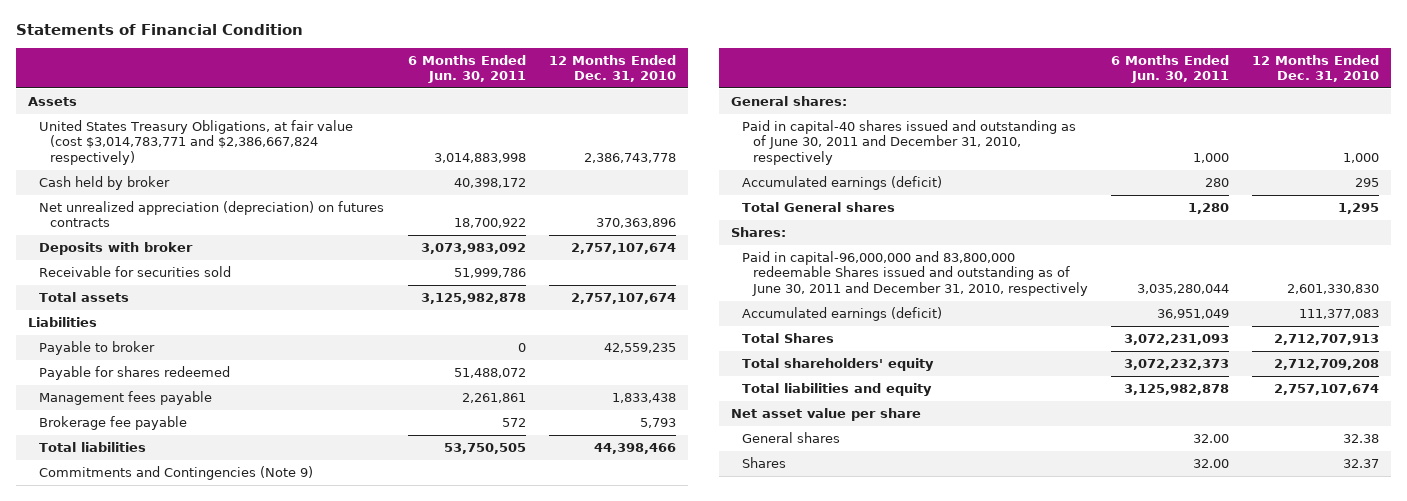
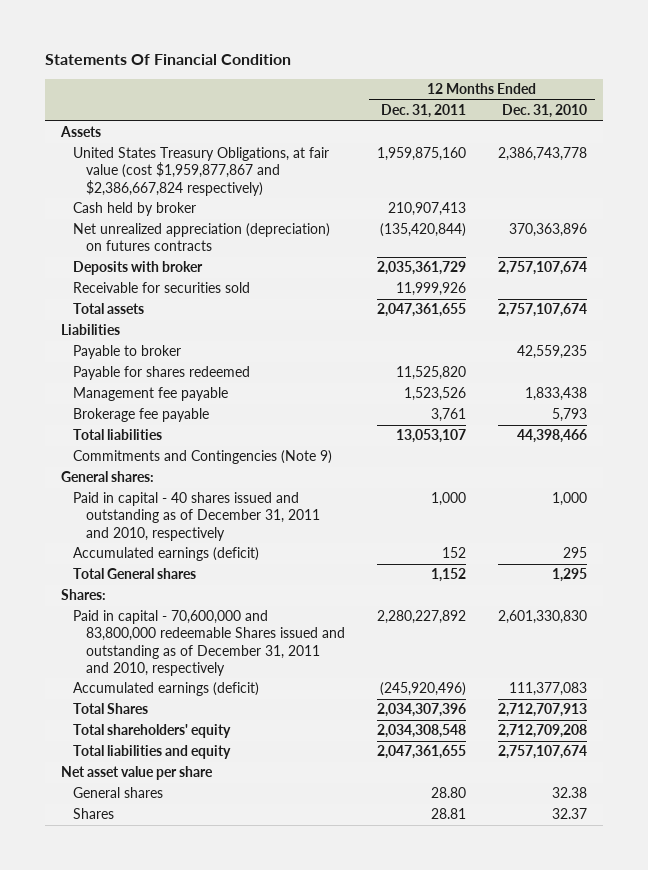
- Statements of Financial Condition
+ Statements Of Financial Condition
- | 6 Months Ended Jun. 30, 2011 | 12 Months Ended Dec. 31, 2010
+ | 12 Months Ended Dec. 31, 2011 | 12 Months Ended Dec. 31, 2010
- United States Treasury Obligations, at fair value (cost $3,014,783,771 and $2,386,667,824 respectively) | 3,014,883,998 | 2,386,743,778
+ United States Treasury Obligations, at fair value (cost $1,959,877,867 and $2,386,667,824 respectively) | 1,959,875,160 | 2,386,743,778
- Management fees payable | 2,261,861 | 1,833,438
+ Management fee payable | 1,523,526 | 1,833,438
- Paid in capital-40 shares issued and outstanding as of June 30, 2011 and December 31, 2010, respectively | 1,000 | 1,000
+ Paid in capital - 40 shares issued and outstanding as of December 31, 2011 and 2010, respectively | 1,000 | 1,000
- Paid in capital-96,000,000 and 83,800,000 redeemable Shares issued and outstanding as of June 30, 2011 and December 31, 2010, respectively | 3,035,280,044 | 2,601,330,830
+ Paid in capital - 70,600,000 and 83,800,000 redeemable Shares issued and outstanding as of December 31, 2011 and 2010, respectively | 2,280,227,892 | 2,601,330,830

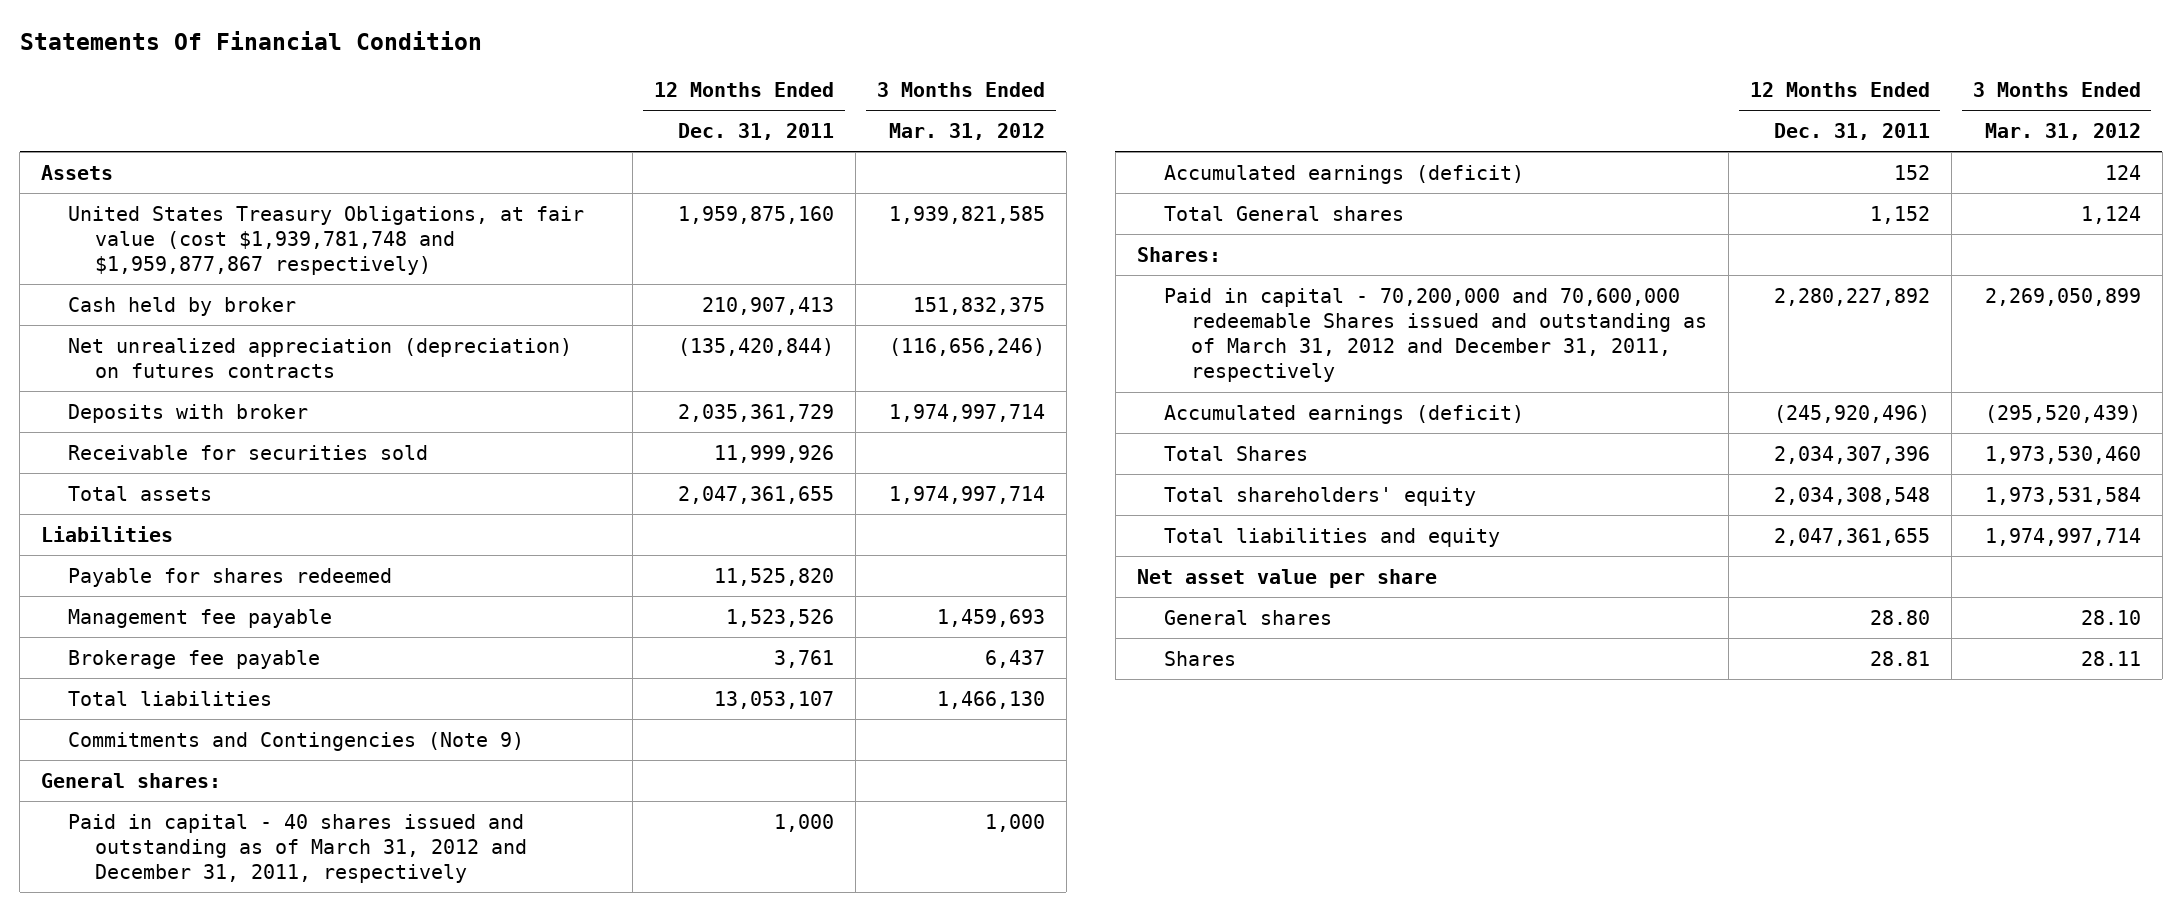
- | 12 Months Ended Dec. 31, 2011 | 12 Months Ended Dec. 31, 2010
+ | 12 Months Ended Dec. 31, 2011 | 3 Months Ended Mar. 31, 2012
- United States Treasury Obligations, at fair value (cost $1,959,877,867 and $2,386,667,824 respectively) | 1,959,875,160 | 2,386,743,778
+ United States Treasury Obligations, at fair value (cost $1,939,781,748 and $1,959,877,867 respectively) | 1,959,875,160 | 1,939,821,585
- Payable to broker | | 42,559,235
- Paid in capital - 40 shares issued and outstanding as of December 31, 2011 and 2010, respectively | 1,000 | 1,000
+ Paid in capital - 40 shares issued and outstanding as of March 31, 2012 and December 31, 2011, respectively | 1,000 | 1,000
- Paid in capital - 70,600,000 and 83,800,000 redeemable Shares issued and outstanding as of December 31, 2011 and 2010, respectively | 2,280,227,892 | 2,601,330,830
+ Paid in capital - 70,200,000 and 70,600,000 redeemable Shares issued and outstanding as of March 31, 2012 and December 31, 2011, respectively | 2,280,227,892 | 2,269,050,899

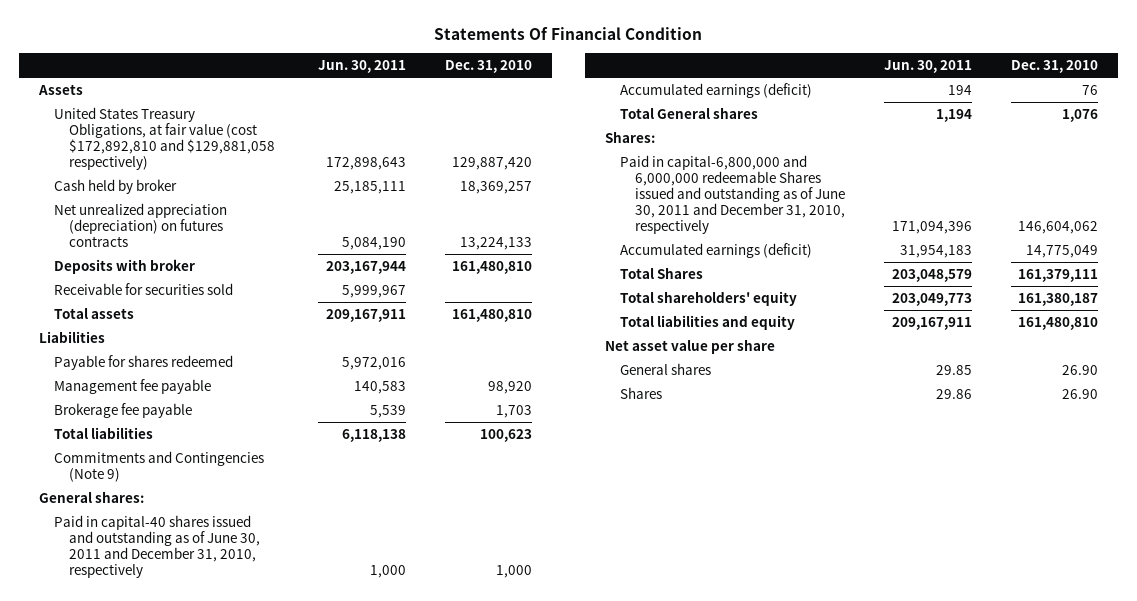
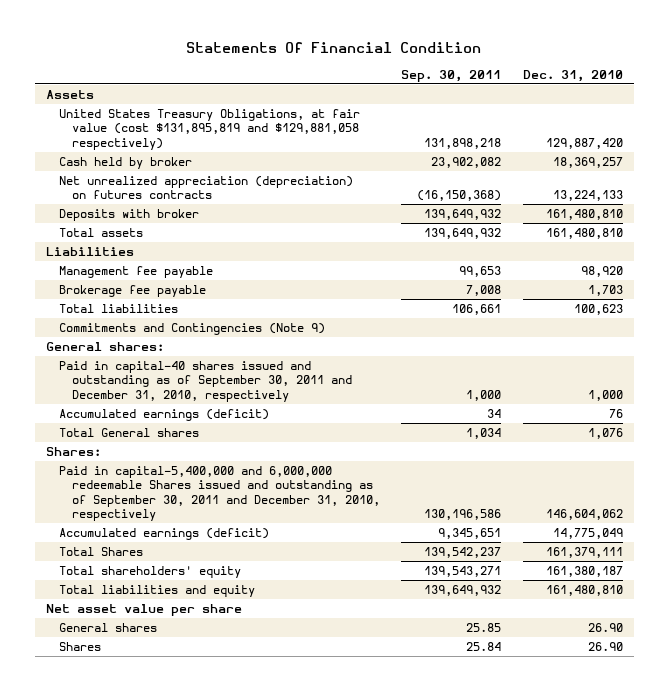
- | Jun. 30, 2011 | Dec. 31, 2010
+ | Sep. 30, 2011 | Dec. 31, 2010
- United States Treasury Obligations, at fair value (cost $172,892,810 and $129,881,058 respectively) | 172,898,643 | 129,887,420
+ United States Treasury Obligations, at fair value (cost $131,895,819 and $129,881,058 respectively) | 131,898,218 | 129,887,420
- Receivable for securities sold | 5,999,967 |
- Payable for shares redeemed | 5,972,016 |
- Paid in capital-40 shares issued and outstanding as of June 30, 2011 and December 31, 2010, respectively | 1,000 | 1,000
+ Paid in capital-40 shares issued and outstanding as of September 30, 2011 and December 31, 2010, respectively | 1,000 | 1,000
- Paid in capital-6,800,000 and 6,000,000 redeemable Shares issued and outstanding as of June 30, 2011 and December 31, 2010, respectively | 171,094,396 | 146,604,062
+ Paid in capital-5,400,000 and 6,000,000 redeemable Shares issued and outstanding as of September 30, 2011 and December 31, 2010, respectively | 130,196,586 | 146,604,062

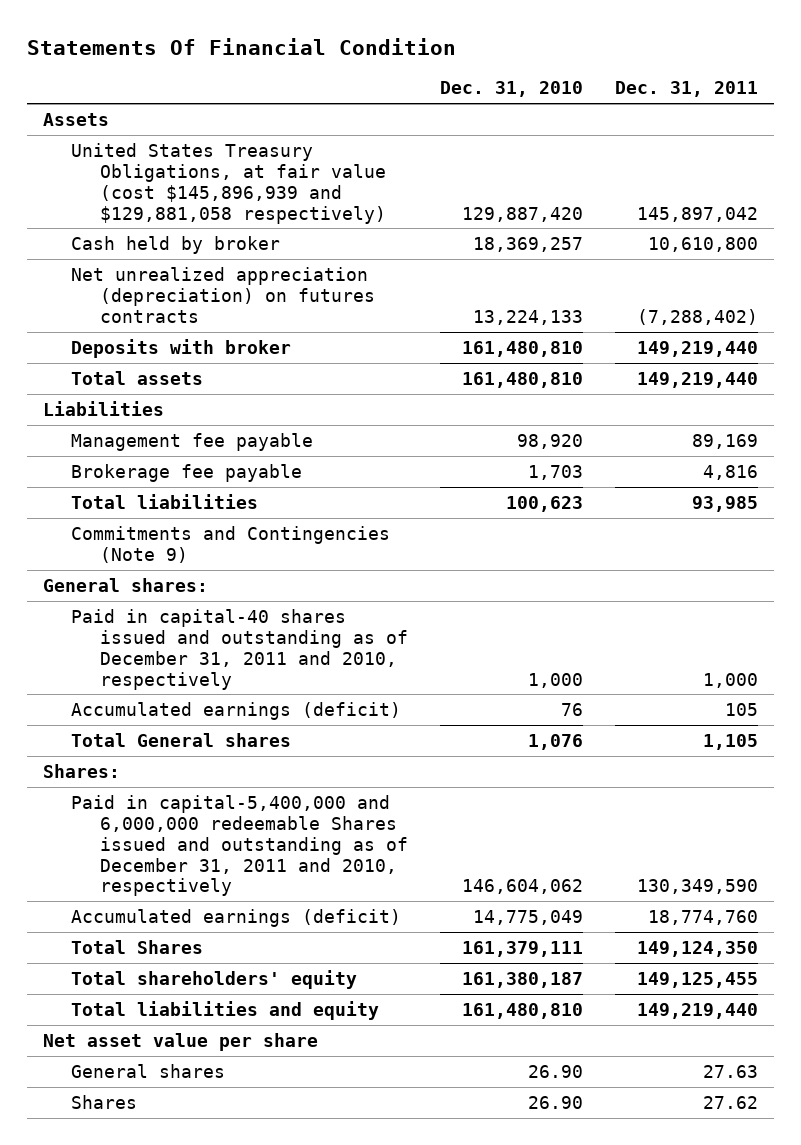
- | Sep. 30, 2011 | Dec. 31, 2010
+ | Dec. 31, 2010 | Dec. 31, 2011
- United States Treasury Obligations, at fair value (cost $131,895,819 and $129,881,058 respectively) | 131,898,218 | 129,887,420
+ United States Treasury Obligations, at fair value (cost $145,896,939 and $129,881,058 respectively) | 129,887,420 | 145,897,042
- Paid in capital-40 shares issued and outstanding as of September 30, 2011 and December 31, 2010, respectively | 1,000 | 1,000
+ Paid in capital-40 shares issued and outstanding as of December 31, 2011 and 2010, respectively | 1,000 | 1,000
- Paid in capital-5,400,000 and 6,000,000 redeemable Shares issued and outstanding as of September 30, 2011 and December 31, 2010, respectively | 130,196,586 | 146,604,062
+ Paid in capital-5,400,000 and 6,000,000 redeemable Shares issued and outstanding as of December 31, 2011 and 2010, respectively | 146,604,062 | 130,349,590

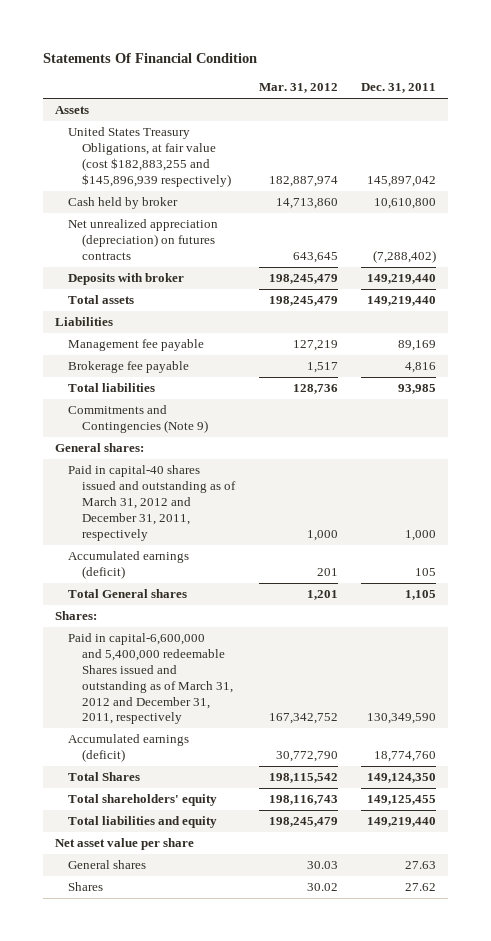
- | Dec. 31, 2010 | Dec. 31, 2011
+ | Mar. 31, 2012 | Dec. 31, 2011
- United States Treasury Obligations, at fair value (cost $145,896,939 and $129,881,058 respectively) | 129,887,420 | 145,897,042
+ United States Treasury Obligations, at fair value (cost $182,883,255 and $145,896,939 respectively) | 182,887,974 | 145,897,042
- Paid in capital-40 shares issued and outstanding as of December 31, 2011 and 2010, respectively | 1,000 | 1,000
+ Paid in capital-40 shares issued and outstanding as of March 31, 2012 and December 31, 2011, respectively | 1,000 | 1,000
- Paid in capital-5,400,000 and 6,000,000 redeemable Shares issued and outstanding as of December 31, 2011 and 2010, respectively | 146,604,062 | 130,349,590
+ Paid in capital-6,600,000 and 5,400,000 redeemable Shares issued and outstanding as of March 31, 2012 and December 31, 2011, respectively | 167,342,752 | 130,349,590

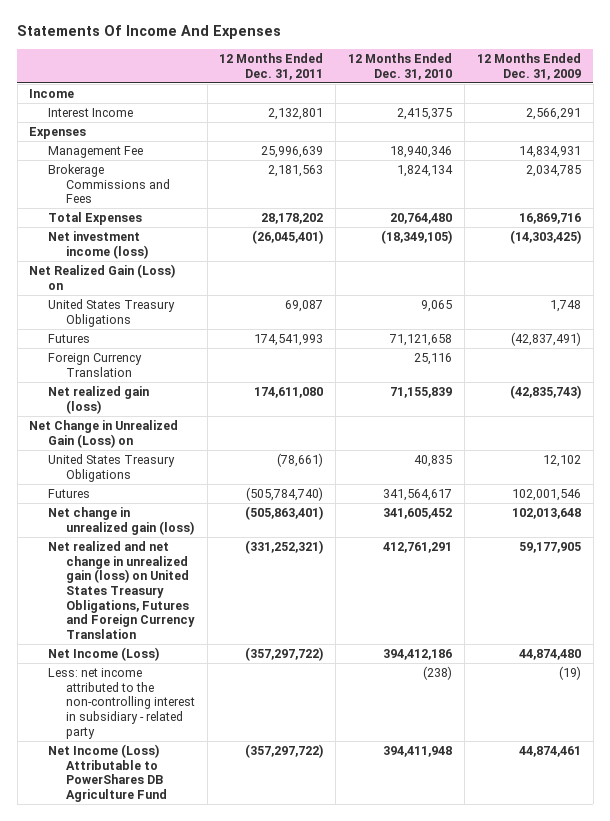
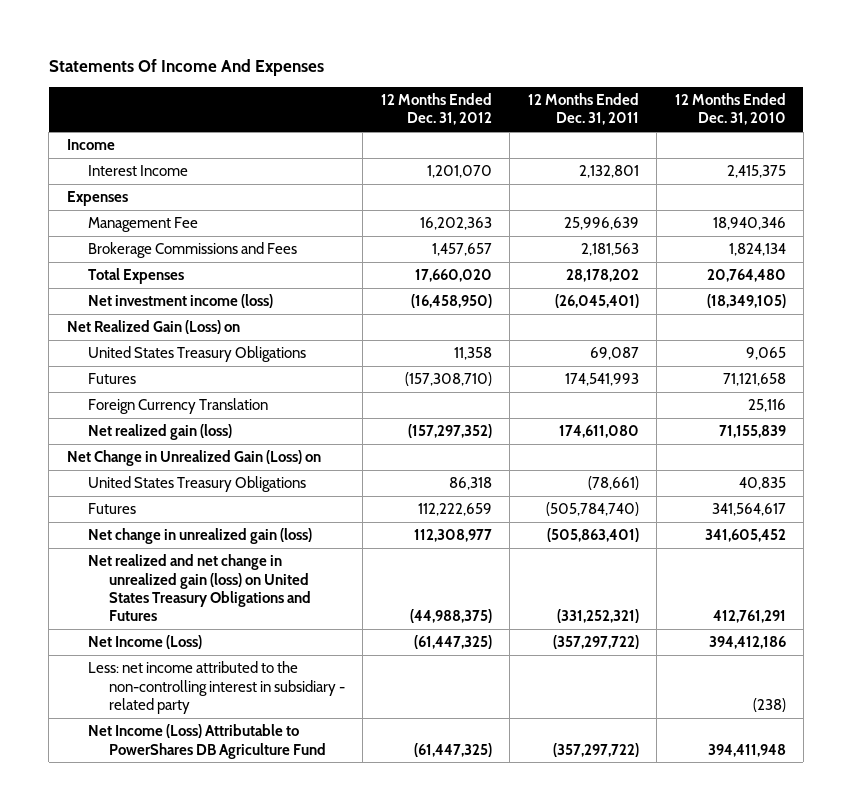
- | 12 Months Ended Dec. 31, 2011 | 12 Months Ended Dec. 31, 2010 | 12 Months Ended Dec. 31, 2009
+ | 12 Months Ended Dec. 31, 2012 | 12 Months Ended Dec. 31, 2011 | 12 Months Ended Dec. 31, 2010
- Net realized and net change in unrealized gain (loss) on United States Treasury Obligations, Futures and Foreign Currency Translation | (331,252,321) | 412,761,291 | 59,177,905
+ Net realized and net change in unrealized gain (loss) on United States Treasury Obligations and Futures | (44,988,375) | (331,252,321) | 412,761,291

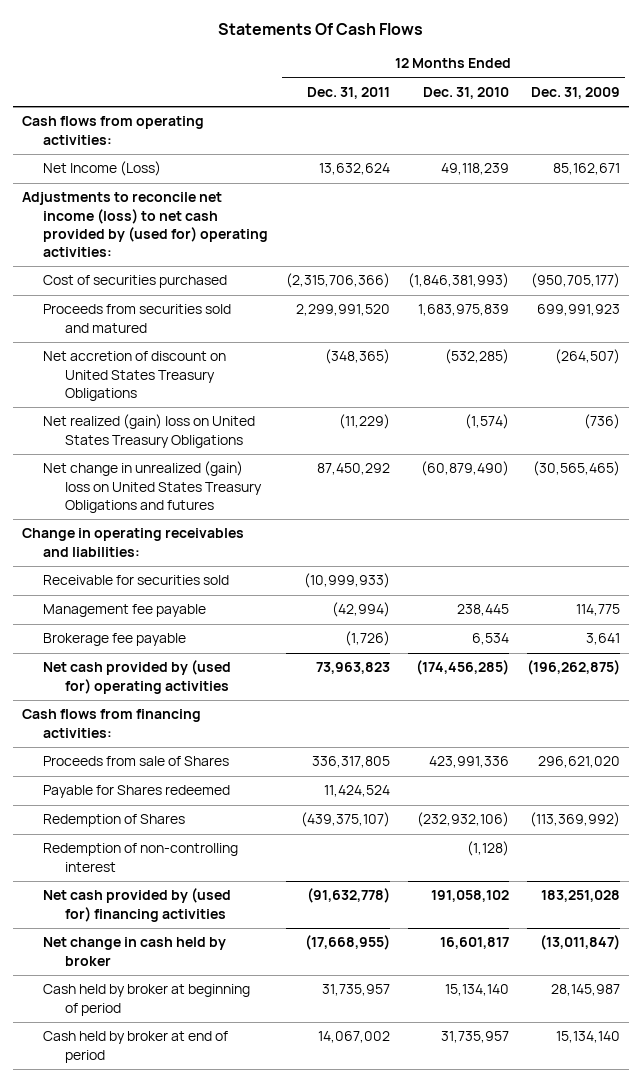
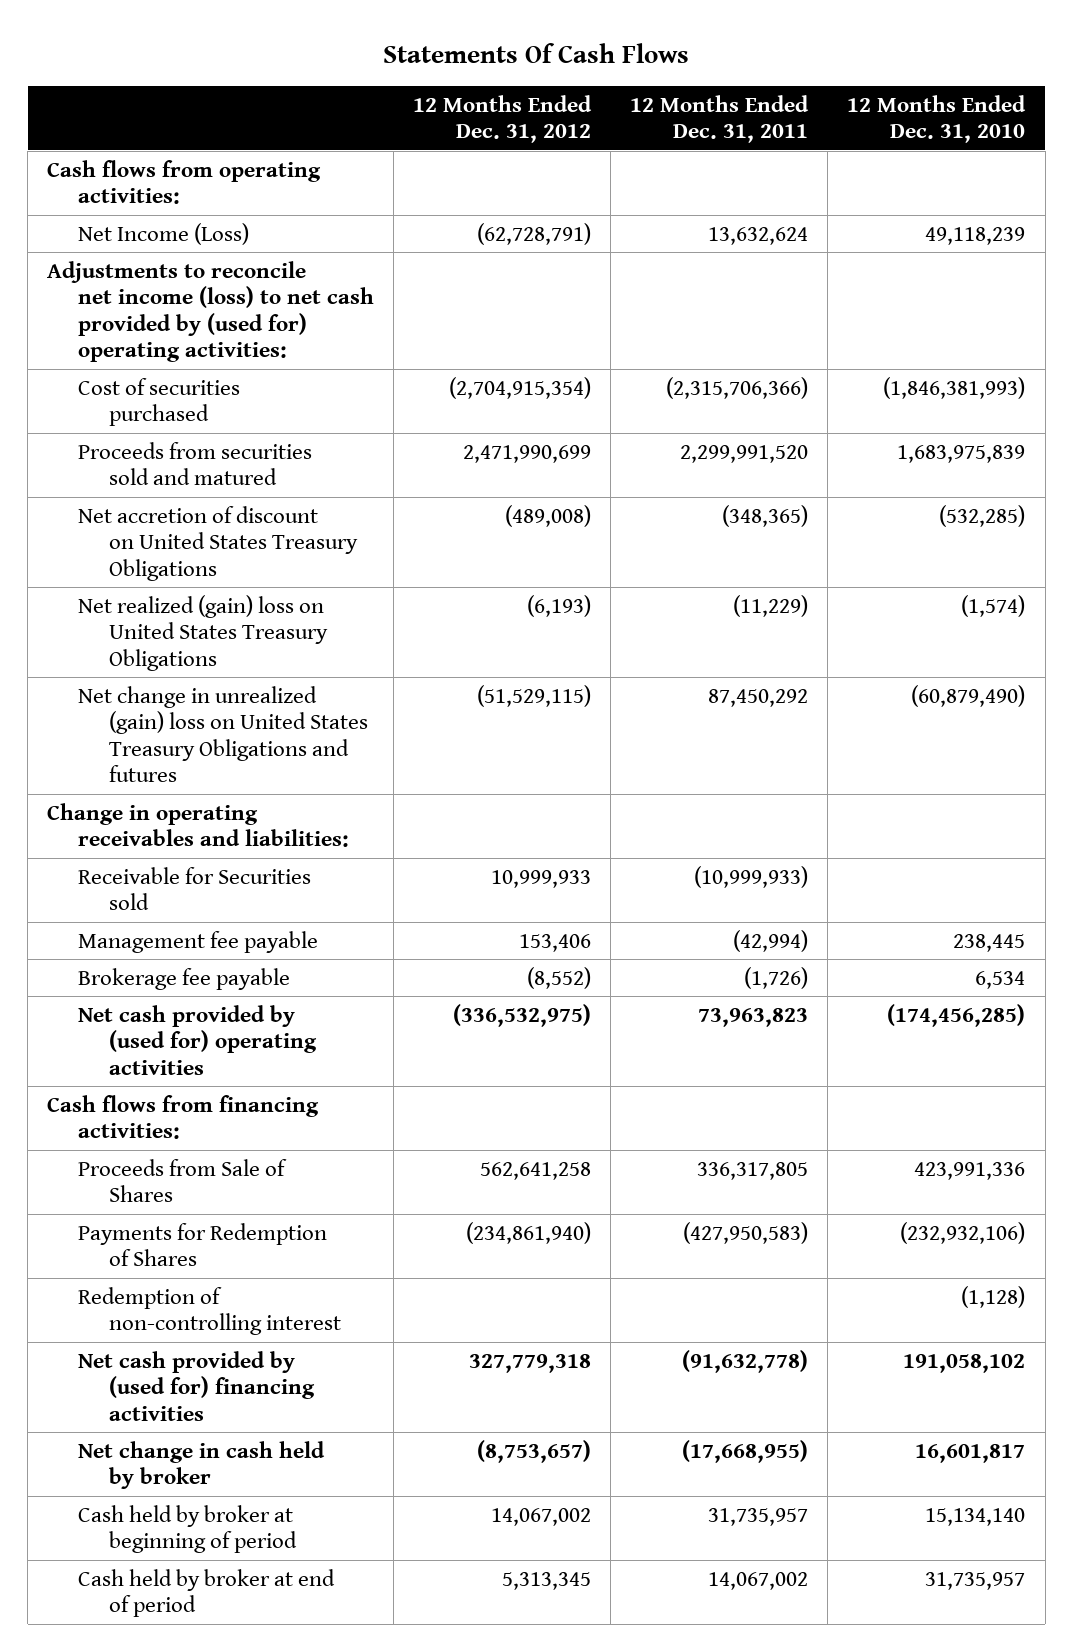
- | 12 Months Ended Dec. 31, 2011 | 12 Months Ended Dec. 31, 2010 | 12 Months Ended Dec. 31, 2009
+ | 12 Months Ended Dec. 31, 2012 | 12 Months Ended Dec. 31, 2011 | 12 Months Ended Dec. 31, 2010
- Receivable for securities sold | (10,999,933) | |
+ Receivable for Securities sold | 10,999,933 | (10,999,933) |
- Proceeds from sale of Shares | 336,317,805 | 423,991,336 | 296,621,020
- Payable for Shares redeemed | 11,424,524 | |
- Redemption of Shares | (439,375,107) | (232,932,106) | (113,369,992)
+ Proceeds from Sale of Shares | 562,641,258 | 336,317,805 | 423,991,336
+ Payments for Redemption of Shares | (234,861,940) | (427,950,583) | (232,932,106)

